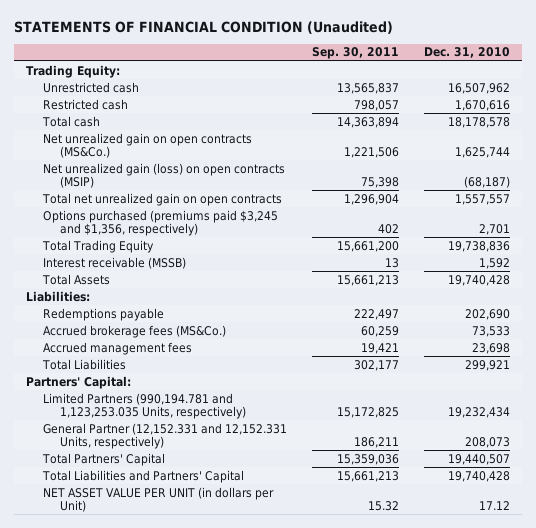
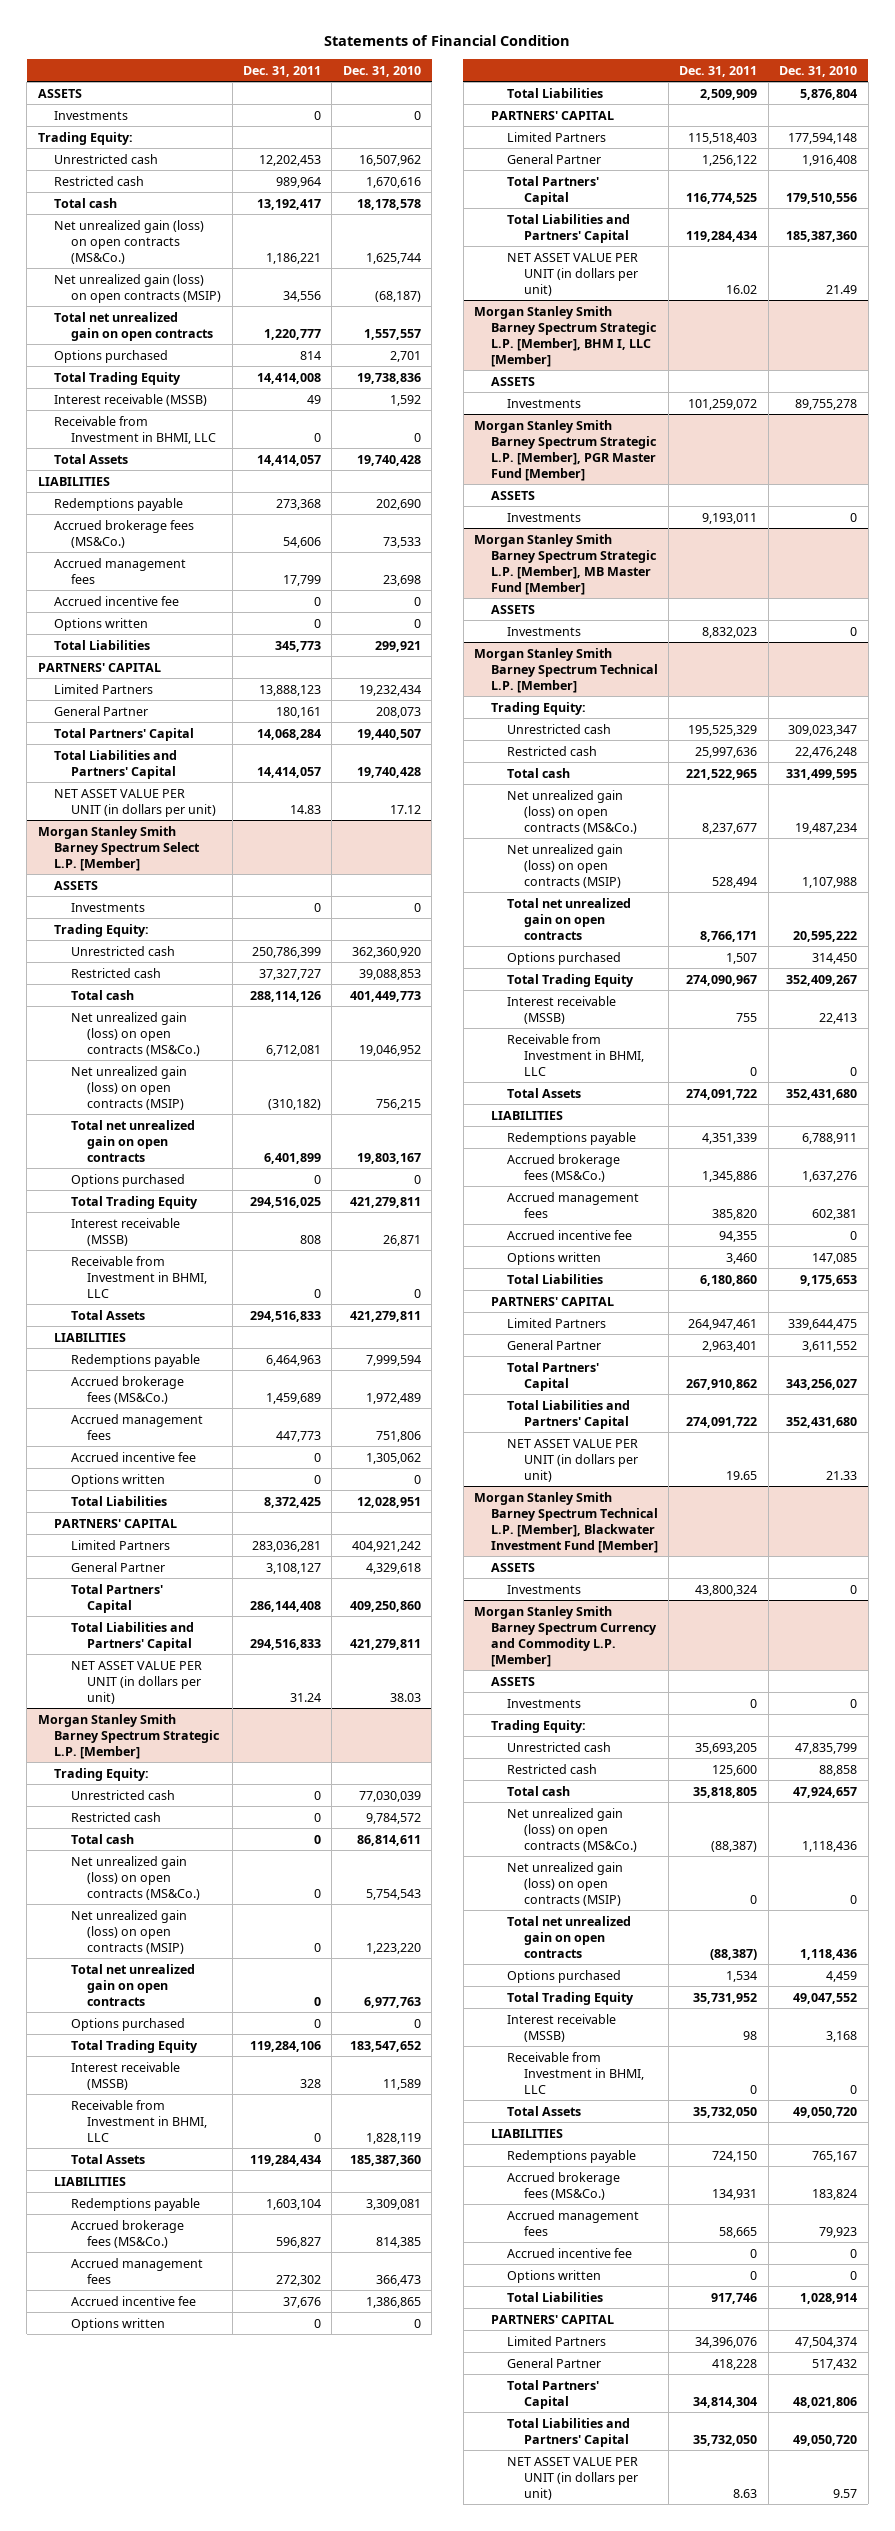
- STATEMENTS OF FINANCIAL CONDITION (Unaudited)
+ Statements of Financial Condition
- | Sep. 30, 2011 | Dec. 31, 2010
+ | Dec. 31, 2011 | Dec. 31, 2010
+ ASSETS
+ Investments | 0 | 0
- Net unrealized gain on open contracts (MS&Co.) | 1,221,506 | 1,625,744
+ Net unrealized gain (loss) on open contracts (MS&Co.) | 1,186,221 | 1,625,744
- Options purchased (premiums paid $3,245 and $1,356, respectively) | 402 | 2,701
+ Options purchased | 814 | 2,701
+ Receivable from Investment in BHMI, LLC | 0 | 0
- Liabilities:
+ LIABILITIES
+ Accrued incentive fee | 0 | 0
+ Options written | 0 | 0
- Partners' Capital:
- Limited Partners (990,194.781 and 1,123,253.035 Units, respectively) | 15,172,825 | 19,232,434
- General Partner (12,152.331 and 12,152.331 Units, respectively) | 186,211 | 208,073
+ PARTNERS' CAPITAL
+ Limited Partners | 13,888,123 | 19,232,434
+ General Partner | 180,161 | 208,073
- NET ASSET VALUE PER UNIT (in dollars per Unit) | 15.32 | 17.12
+ NET ASSET VALUE PER UNIT (in dollars per unit) | 14.83 | 17.12
+ Morgan Stanley Smith Barney Spectrum Select L.P. [Member]
+ ASSETS
+ Investments | 0 | 0
+ Trading Equity:
+ Unrestricted cash | 250,786,399 | 362,360,920
+ Restricted cash | 37,327,727 | 39,088,853
+ Total cash | 288,114,126 | 401,449,773
+ Net unrealized gain (loss) on open contracts (MS&Co.) | 6,712,081 | 19,046,952
+ Net unrealized gain (loss) on open contracts (MSIP) | (310,182) | 756,215
+ Total net unrealized gain on open contracts | 6,401,899 | 19,803,167
+ Options purchased | 0 | 0
+ Total Trading Equity | 294,516,025 | 421,279,811
+ Interest receivable (MSSB) | 808 | 26,871
+ Receivable from Investment in BHMI, LLC | 0 | 0
+ Total Assets | 294,516,833 | 421,279,811
+ LIABILITIES
+ Redemptions payable | 6,464,963 | 7,999,594
+ Accrued brokerage fees (MS&Co.) | 1,459,689 | 1,972,489
+ Accrued management fees | 447,773 | 751,806
+ Accrued incentive fee | 0 | 1,305,062
+ Options written | 0 | 0
+ Total Liabilities | 8,372,425 | 12,028,951
+ PARTNERS' CAPITAL
+ Limited Partners | 283,036,281 | 404,921,242
+ General Partner | 3,108,127 | 4,329,618
+ Total Partners' Capital | 286,144,408 | 409,250,860
+ Total Liabilities and Partners' Capital | 294,516,833 | 421,279,811
+ NET ASSET VALUE PER UNIT (in dollars per unit) | 31.24 | 38.03
+ Morgan Stanley Smith Barney Spectrum Strategic L.P. [Member]
+ Trading Equity:
+ Unrestricted cash | 0 | 77,030,039
+ Restricted cash | 0 | 9,784,572
+ Total cash | 0 | 86,814,611
+ Net unrealized gain (loss) on open contracts (MS&Co.) | 0 | 5,754,543
+ Net unrealized gain (loss) on open contracts (MSIP) | 0 | 1,223,220
+ Total net unrealized gain on open contracts | 0 | 6,977,763
+ Options purchased | 0 | 0
+ Total Trading Equity | 119,284,106 | 183,547,652
+ Interest receivable (MSSB) | 328 | 11,589
+ Receivable from Investment in BHMI, LLC | 0 | 1,828,119
+ Total Assets | 119,284,434 | 185,387,360
+ LIABILITIES
+ Redemptions payable | 1,603,104 | 3,309,081
+ Accrued brokerage fees (MS&Co.) | 596,827 | 814,385
+ Accrued management fees | 272,302 | 366,473
+ Accrued incentive fee | 37,676 | 1,386,865
+ Options written | 0 | 0
+ Total Liabilities | 2,509,909 | 5,876,804
+ PARTNERS' CAPITAL
+ Limited Partners | 115,518,403 | 177,594,148
+ General Partner | 1,256,122 | 1,916,408
+ Total Partners' Capital | 116,774,525 | 179,510,556
+ Total Liabilities and Partners' Capital | 119,284,434 | 185,387,360
+ NET ASSET VALUE PER UNIT (in dollars per unit) | 16.02 | 21.49
+ Morgan Stanley Smith Barney Spectrum Strategic L.P. [Member], BHM I, LLC [Member]
+ ASSETS
+ Investments | 101,259,072 | 89,755,278
+ Morgan Stanley Smith Barney Spectrum Strategic L.P. [Member], PGR Master Fund [Member]
+ ASSETS
+ Investments | 9,193,011 | 0
+ Morgan Stanley Smith Barney Spectrum Strategic L.P. [Member], MB Master Fund [Member]
+ ASSETS
+ Investments | 8,832,023 | 0
+ Morgan Stanley Smith Barney Spectrum Technical L.P. [Member]
+ Trading Equity:
+ Unrestricted cash | 195,525,329 | 309,023,347
+ Restricted cash | 25,997,636 | 22,476,248
+ Total cash | 221,522,965 | 331,499,595
+ Net unrealized gain (loss) on open contracts (MS&Co.) | 8,237,677 | 19,487,234
+ Net unrealized gain (loss) on open contracts (MSIP) | 528,494 | 1,107,988
+ Total net unrealized gain on open contracts | 8,766,171 | 20,595,222
+ Options purchased | 1,507 | 314,450
+ Total Trading Equity | 274,090,967 | 352,409,267
+ Interest receivable (MSSB) | 755 | 22,413
+ Receivable from Investment in BHMI, LLC | 0 | 0
+ Total Assets | 274,091,722 | 352,431,680
+ LIABILITIES
+ Redemptions payable | 4,351,339 | 6,788,911
+ Accrued brokerage fees (MS&Co.) | 1,345,886 | 1,637,276
+ Accrued management fees | 385,820 | 602,381
+ Accrued incentive fee | 94,355 | 0
+ Options written | 3,460 | 147,085
+ Total Liabilities | 6,180,860 | 9,175,653
+ PARTNERS' CAPITAL
+ Limited Partners | 264,947,461 | 339,644,475
+ General Partner | 2,963,401 | 3,611,552
+ Total Partners' Capital | 267,910,862 | 343,256,027
+ Total Liabilities and Partners' Capital | 274,091,722 | 352,431,680
+ NET ASSET VALUE PER UNIT (in dollars per unit) | 19.65 | 21.33
+ Morgan Stanley Smith Barney Spectrum Technical L.P. [Member], Blackwater Investment Fund [Member]
+ ASSETS
+ Investments | 43,800,324 | 0
+ Morgan Stanley Smith Barney Spectrum Currency and Commodity L.P. [Member]
+ ASSETS
+ Investments | 0 | 0
+ Trading Equity:
+ Unrestricted cash | 35,693,205 | 47,835,799
+ Restricted cash | 125,600 | 88,858
+ Total cash | 35,818,805 | 47,924,657
+ Net unrealized gain (loss) on open contracts (MS&Co.) | (88,387) | 1,118,436
+ Net unrealized gain (loss) on open contracts (MSIP) | 0 | 0
+ Total net unrealized gain on open contracts | (88,387) | 1,118,436
+ Options purchased | 1,534 | 4,459
+ Total Trading Equity | 35,731,952 | 49,047,552
+ Interest receivable (MSSB) | 98 | 3,168
+ Receivable from Investment in BHMI, LLC | 0 | 0
+ Total Assets | 35,732,050 | 49,050,720
+ LIABILITIES
+ Redemptions payable | 724,150 | 765,167
+ Accrued brokerage fees (MS&Co.) | 134,931 | 183,824
+ Accrued management fees | 58,665 | 79,923
+ Accrued incentive fee | 0 | 0
+ Options written | 0 | 0
+ Total Liabilities | 917,746 | 1,028,914
+ PARTNERS' CAPITAL
+ Limited Partners | 34,396,076 | 47,504,374
+ General Partner | 418,228 | 517,432
+ Total Partners' Capital | 34,814,304 | 48,021,806
+ Total Liabilities and Partners' Capital | 35,732,050 | 49,050,720
+ NET ASSET VALUE PER UNIT (in dollars per unit) | 8.63 | 9.57

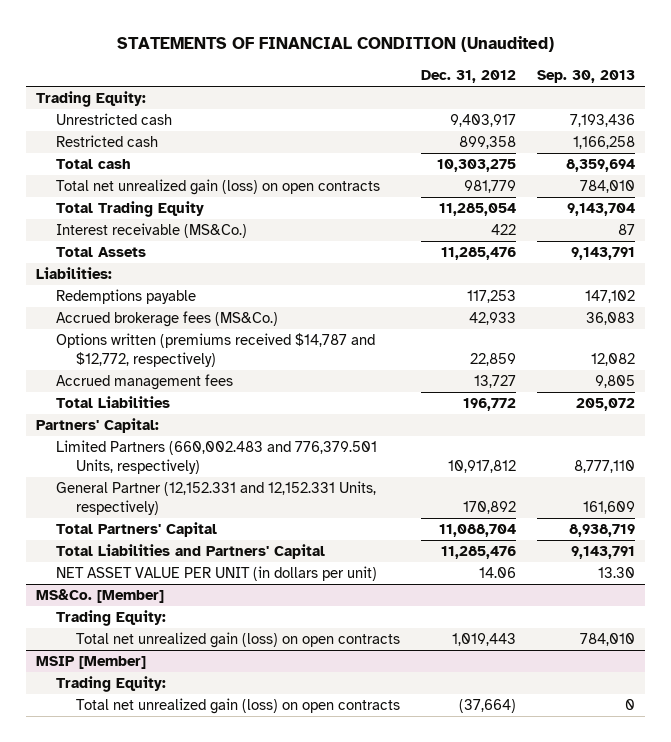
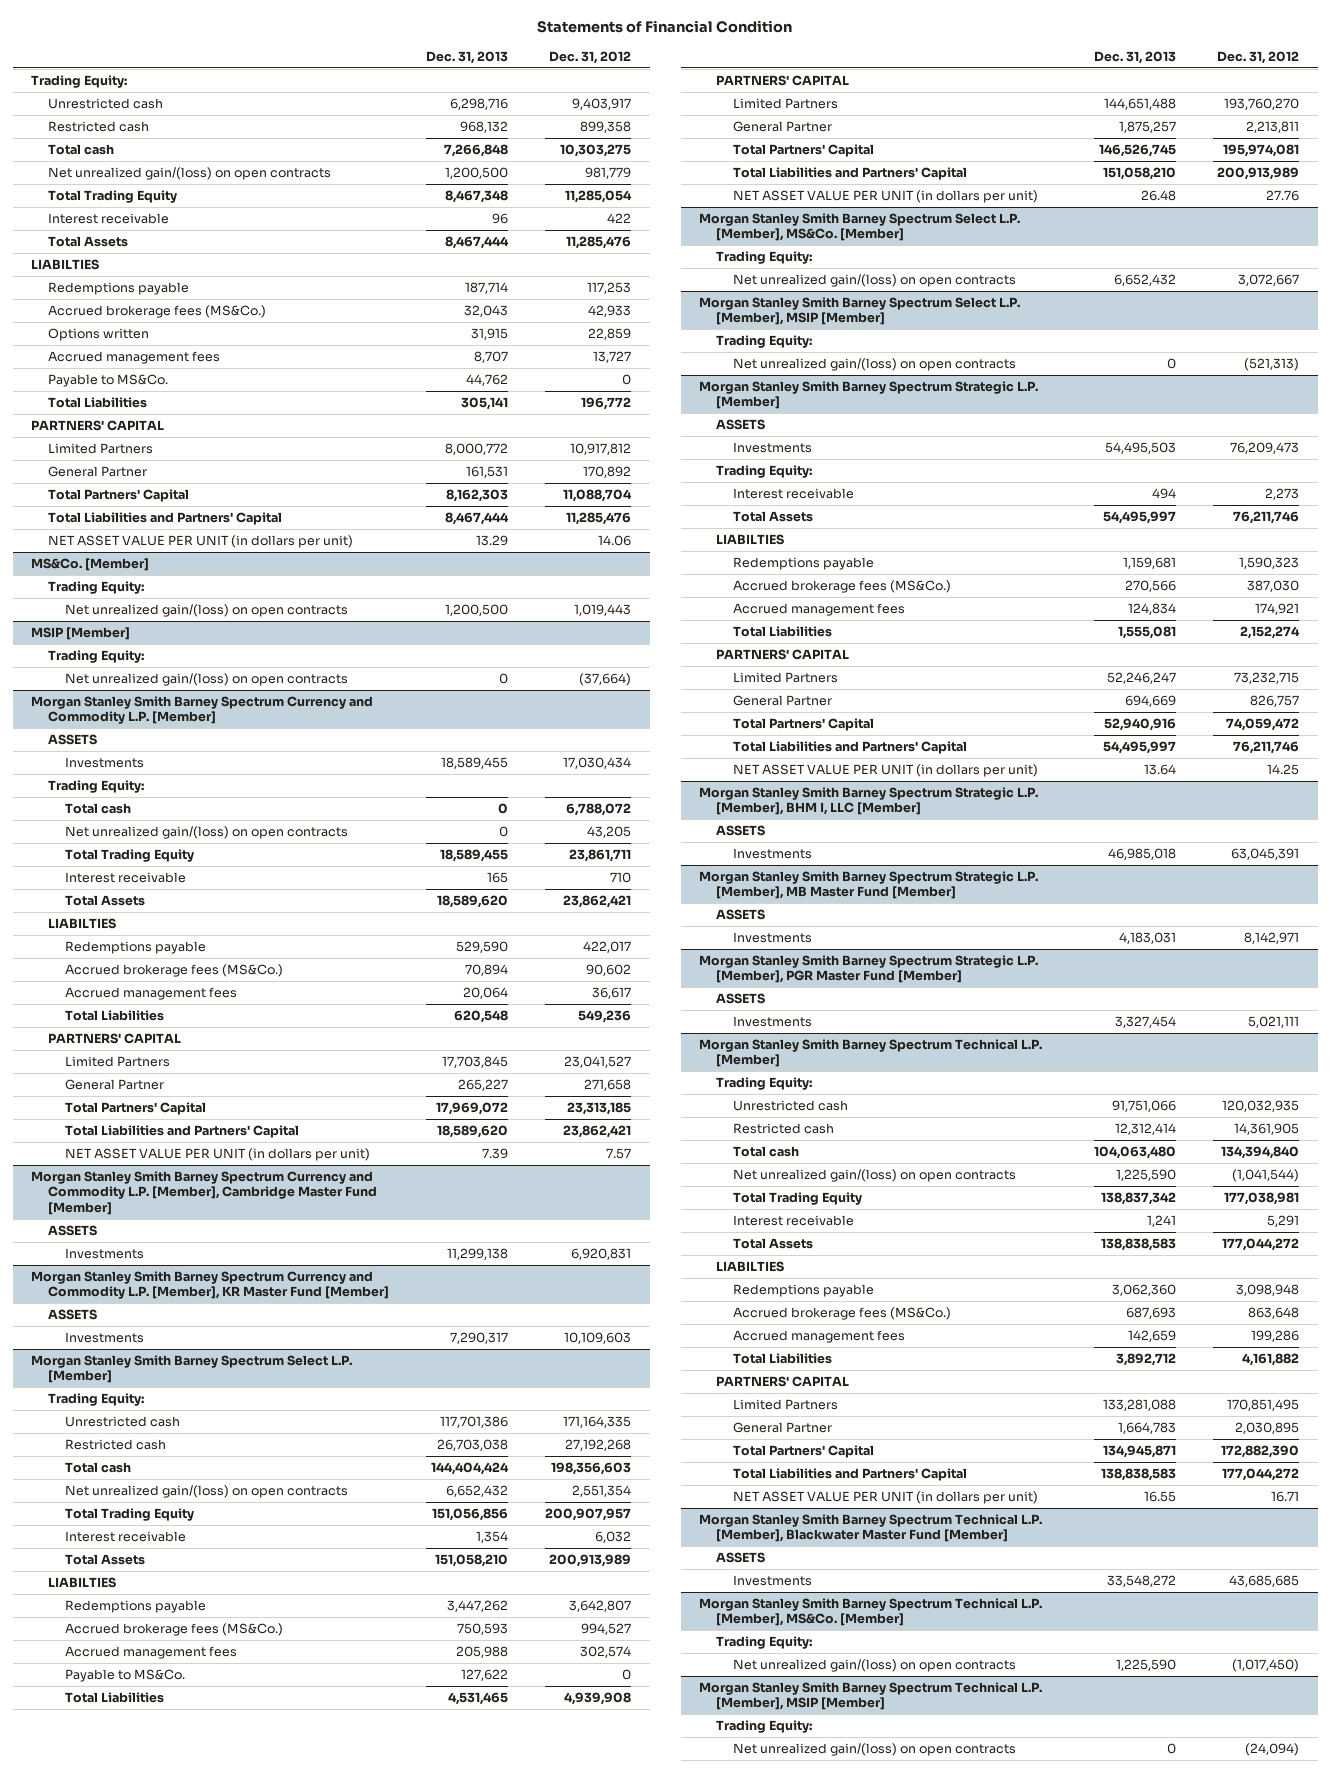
- STATEMENTS OF FINANCIAL CONDITION (Unaudited)
+ Statements of Financial Condition
- | Dec. 31, 2012 | Sep. 30, 2013
+ | Dec. 31, 2013 | Dec. 31, 2012
- Total net unrealized gain (loss) on open contracts | 981,779 | 784,010
+ Net unrealized gain/(loss) on open contracts | 1,200,500 | 981,779
- Interest receivable (MS&Co.) | 422 | 87
+ Interest receivable | 96 | 422
- Liabilities:
+ LIABILTIES
- Options written (premiums received $14,787 and $12,772, respectively) | 22,859 | 12,082
+ Options written | 31,915 | 22,859
+ Payable to MS&Co. | 44,762 | 0
- Partners' Capital:
- Limited Partners (660,002.483 and 776,379.501 Units, respectively) | 10,917,812 | 8,777,110
- General Partner (12,152.331 and 12,152.331 Units, respectively) | 170,892 | 161,609
+ PARTNERS' CAPITAL
+ Limited Partners | 8,000,772 | 10,917,812
+ General Partner | 161,531 | 170,892
@ MS&Co. [Member]
- Total net unrealized gain (loss) on open contracts | 1,019,443 | 784,010
+ Net unrealized gain/(loss) on open contracts | 1,200,500 | 1,019,443
@ MSIP [Member]
- Total net unrealized gain (loss) on open contracts | (37,664) | 0
+ Net unrealized gain/(loss) on open contracts | 0 | (37,664)
+ Morgan Stanley Smith Barney Spectrum Currency and Commodity L.P. [Member]
+ ASSETS
+ Investments | 18,589,455 | 17,030,434
+ Trading Equity:
+ Total cash | 0 | 6,788,072
+ Net unrealized gain/(loss) on open contracts | 0 | 43,205
+ Total Trading Equity | 18,589,455 | 23,861,711
+ Interest receivable | 165 | 710
+ Total Assets | 18,589,620 | 23,862,421
+ LIABILTIES
+ Redemptions payable | 529,590 | 422,017
+ Accrued brokerage fees (MS&Co.) | 70,894 | 90,602
+ Accrued management fees | 20,064 | 36,617
+ Total Liabilities | 620,548 | 549,236
+ PARTNERS' CAPITAL
+ Limited Partners | 17,703,845 | 23,041,527
+ General Partner | 265,227 | 271,658
+ Total Partners' Capital | 17,969,072 | 23,313,185
+ Total Liabilities and Partners' Capital | 18,589,620 | 23,862,421
+ NET ASSET VALUE PER UNIT (in dollars per unit) | 7.39 | 7.57
+ Morgan Stanley Smith Barney Spectrum Currency and Commodity L.P. [Member], Cambridge Master Fund [Member]
+ ASSETS
+ Investments | 11,299,138 | 6,920,831
+ Morgan Stanley Smith Barney Spectrum Currency and Commodity L.P. [Member], KR Master Fund [Member]
+ ASSETS
+ Investments | 7,290,317 | 10,109,603
+ Morgan Stanley Smith Barney Spectrum Select L.P. [Member]
+ Trading Equity:
+ Unrestricted cash | 117,701,386 | 171,164,335
+ Restricted cash | 26,703,038 | 27,192,268
+ Total cash | 144,404,424 | 198,356,603
+ Net unrealized gain/(loss) on open contracts | 6,652,432 | 2,551,354
+ Total Trading Equity | 151,056,856 | 200,907,957
+ Interest receivable | 1,354 | 6,032
+ Total Assets | 151,058,210 | 200,913,989
+ LIABILTIES
+ Redemptions payable | 3,447,262 | 3,642,807
+ Accrued brokerage fees (MS&Co.) | 750,593 | 994,527
+ Accrued management fees | 205,988 | 302,574
+ Payable to MS&Co. | 127,622 | 0
+ Total Liabilities | 4,531,465 | 4,939,908
+ PARTNERS' CAPITAL
+ Limited Partners | 144,651,488 | 193,760,270
+ General Partner | 1,875,257 | 2,213,811
+ Total Partners' Capital | 146,526,745 | 195,974,081
+ Total Liabilities and Partners' Capital | 151,058,210 | 200,913,989
+ NET ASSET VALUE PER UNIT (in dollars per unit) | 26.48 | 27.76
+ Morgan Stanley Smith Barney Spectrum Select L.P. [Member], MS&Co. [Member]
+ Trading Equity:
+ Net unrealized gain/(loss) on open contracts | 6,652,432 | 3,072,667
+ Morgan Stanley Smith Barney Spectrum Select L.P. [Member], MSIP [Member]
+ Trading Equity:
+ Net unrealized gain/(loss) on open contracts | 0 | (521,313)
+ Morgan Stanley Smith Barney Spectrum Strategic L.P. [Member]
+ ASSETS
+ Investments | 54,495,503 | 76,209,473
+ Trading Equity:
+ Interest receivable | 494 | 2,273
+ Total Assets | 54,495,997 | 76,211,746
+ LIABILTIES
+ Redemptions payable | 1,159,681 | 1,590,323
+ Accrued brokerage fees (MS&Co.) | 270,566 | 387,030
+ Accrued management fees | 124,834 | 174,921
+ Total Liabilities | 1,555,081 | 2,152,274
+ PARTNERS' CAPITAL
+ Limited Partners | 52,246,247 | 73,232,715
+ General Partner | 694,669 | 826,757
+ Total Partners' Capital | 52,940,916 | 74,059,472
+ Total Liabilities and Partners' Capital | 54,495,997 | 76,211,746
+ NET ASSET VALUE PER UNIT (in dollars per unit) | 13.64 | 14.25
+ Morgan Stanley Smith Barney Spectrum Strategic L.P. [Member], BHM I, LLC [Member]
+ ASSETS
+ Investments | 46,985,018 | 63,045,391
+ Morgan Stanley Smith Barney Spectrum Strategic L.P. [Member], MB Master Fund [Member]
+ ASSETS
+ Investments | 4,183,031 | 8,142,971
+ Morgan Stanley Smith Barney Spectrum Strategic L.P. [Member], PGR Master Fund [Member]
+ ASSETS
+ Investments | 3,327,454 | 5,021,111
+ Morgan Stanley Smith Barney Spectrum Technical L.P. [Member]
+ Trading Equity:
+ Unrestricted cash | 91,751,066 | 120,032,935
+ Restricted cash | 12,312,414 | 14,361,905
+ Total cash | 104,063,480 | 134,394,840
+ Net unrealized gain/(loss) on open contracts | 1,225,590 | (1,041,544)
+ Total Trading Equity | 138,837,342 | 177,038,981
+ Interest receivable | 1,241 | 5,291
+ Total Assets | 138,838,583 | 177,044,272
+ LIABILTIES
+ Redemptions payable | 3,062,360 | 3,098,948
+ Accrued brokerage fees (MS&Co.) | 687,693 | 863,648
+ Accrued management fees | 142,659 | 199,286
+ Total Liabilities | 3,892,712 | 4,161,882
+ PARTNERS' CAPITAL
+ Limited Partners | 133,281,088 | 170,851,495
+ General Partner | 1,664,783 | 2,030,895
+ Total Partners' Capital | 134,945,871 | 172,882,390
+ Total Liabilities and Partners' Capital | 138,838,583 | 177,044,272
+ NET ASSET VALUE PER UNIT (in dollars per unit) | 16.55 | 16.71
+ Morgan Stanley Smith Barney Spectrum Technical L.P. [Member], Blackwater Master Fund [Member]
+ ASSETS
+ Investments | 33,548,272 | 43,685,685
+ Morgan Stanley Smith Barney Spectrum Technical L.P. [Member], MS&Co. [Member]
+ Trading Equity:
+ Net unrealized gain/(loss) on open contracts | 1,225,590 | (1,017,450)
+ Morgan Stanley Smith Barney Spectrum Technical L.P. [Member], MSIP [Member]
+ Trading Equity:
+ Net unrealized gain/(loss) on open contracts | 0 | (24,094)

